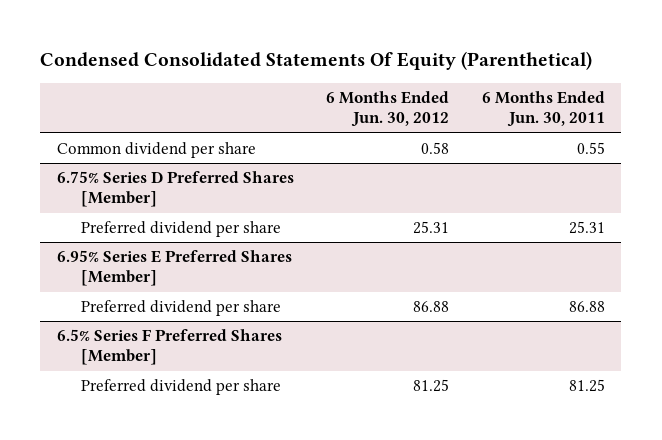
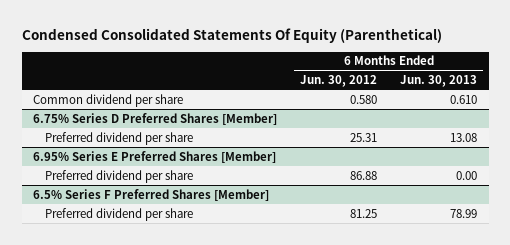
- | 6 Months Ended Jun. 30, 2012 | 6 Months Ended Jun. 30, 2011
+ | 6 Months Ended Jun. 30, 2012 | 6 Months Ended Jun. 30, 2013
- Common dividend per share | 0.58 | 0.55
+ Common dividend per share | 0.580 | 0.610

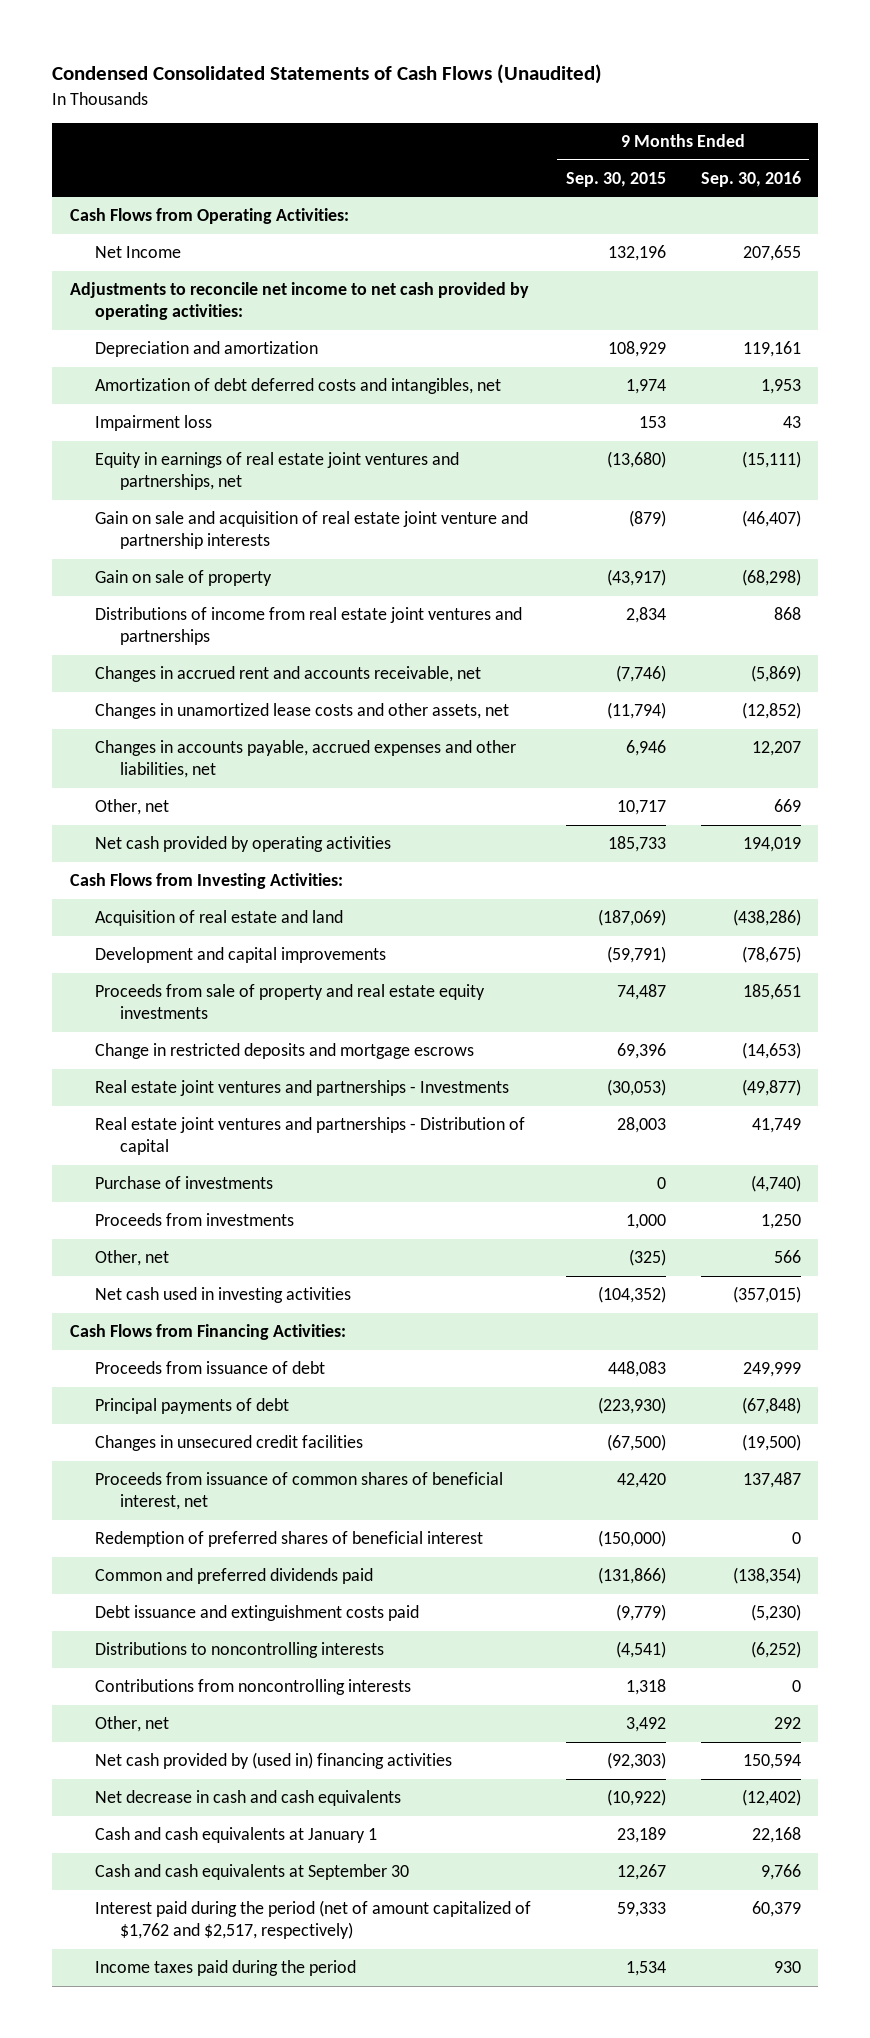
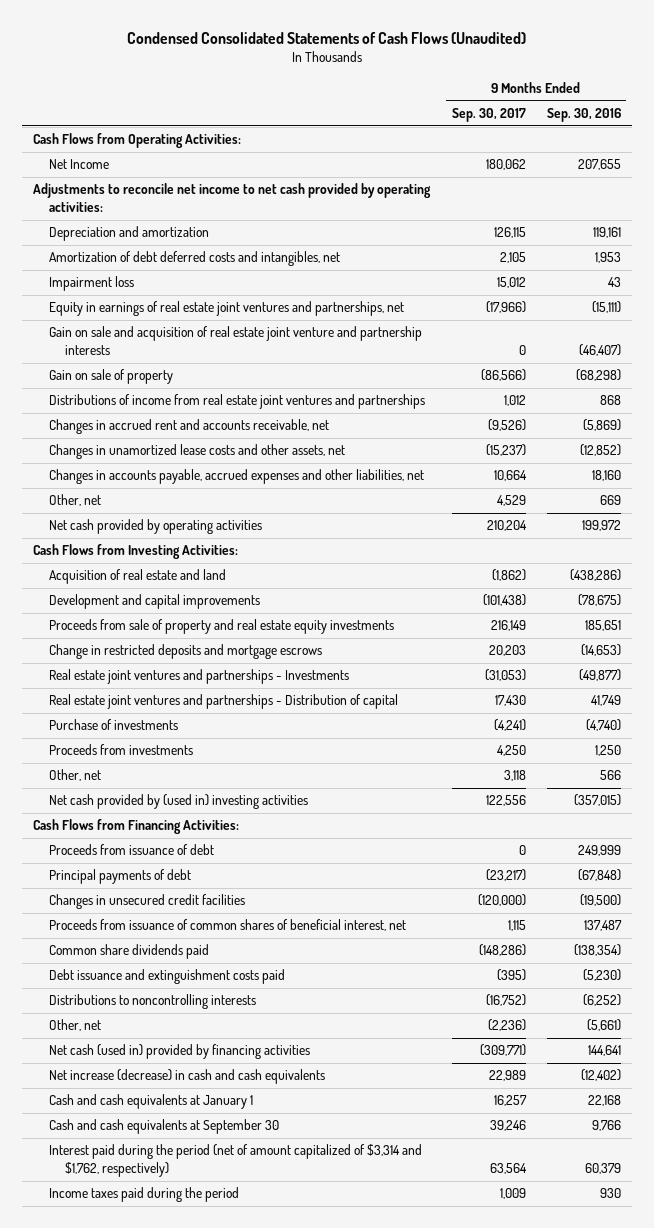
- | 9 Months Ended Sep. 30, 2015 | 9 Months Ended Sep. 30, 2016
+ | 9 Months Ended Sep. 30, 2017 | 9 Months Ended Sep. 30, 2016
- Changes in accounts payable, accrued expenses and other liabilities, net | 6,946 | 12,207
+ Changes in accounts payable, accrued expenses and other liabilities, net | 10,664 | 18,160
- Net cash provided by operating activities | 185,733 | 194,019
+ Net cash provided by operating activities | 210,204 | 199,972
- Net cash used in investing activities | (104,352) | (357,015)
+ Net cash provided by (used in) investing activities | 122,556 | (357,015)
- Redemption of preferred shares of beneficial interest | (150,000) | 0
- Common and preferred dividends paid | (131,866) | (138,354)
+ Common share dividends paid | (148,286) | (138,354)
- Contributions from noncontrolling interests | 1,318 | 0
- Other, net | 3,492 | 292
- Net cash provided by (used in) financing activities | (92,303) | 150,594
- Net decrease in cash and cash equivalents | (10,922) | (12,402)
+ Other, net | (2,236) | (5,661)
+ Net cash (used in) provided by financing activities | (309,771) | 144,641
+ Net increase (decrease) in cash and cash equivalents | 22,989 | (12,402)
- Interest paid during the period (net of amount capitalized of $1,762 and $2,517, respectively) | 59,333 | 60,379
+ Interest paid during the period (net of amount capitalized of $3,314 and $1,762, respectively) | 63,564 | 60,379

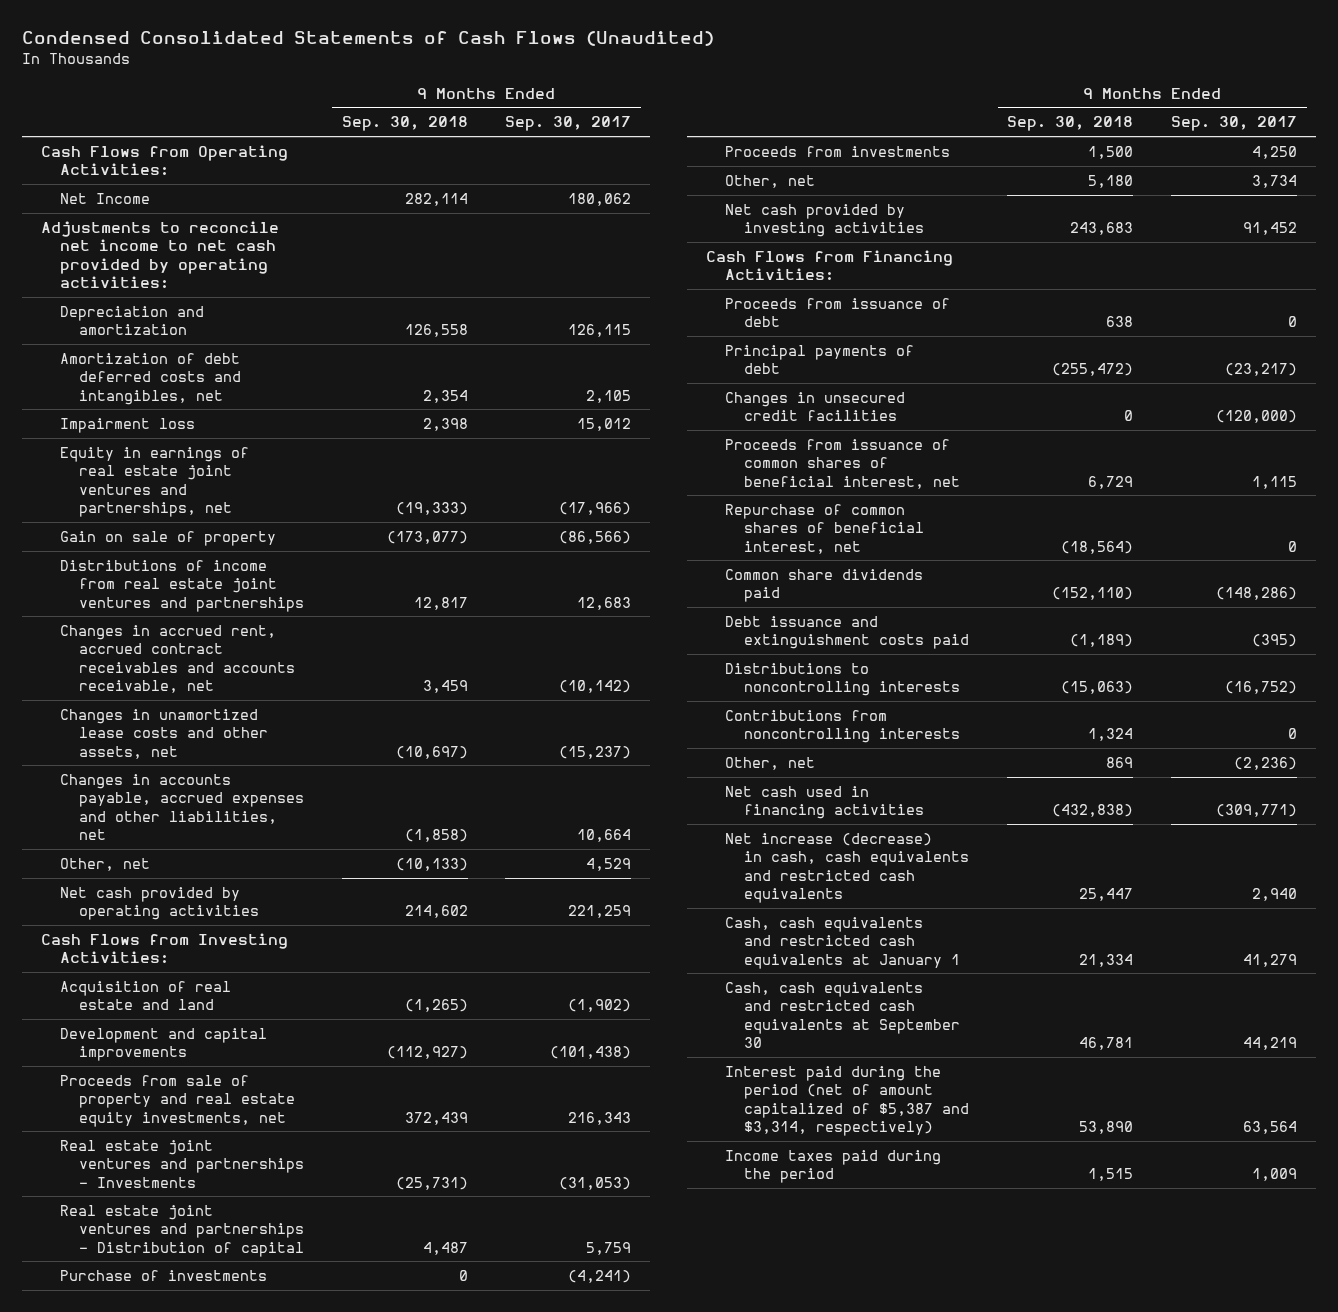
- | 9 Months Ended Sep. 30, 2017 | 9 Months Ended Sep. 30, 2016
+ | 9 Months Ended Sep. 30, 2018 | 9 Months Ended Sep. 30, 2017
- Gain on sale and acquisition of real estate joint venture and partnership interests | 0 | (46,407)
- Distributions of income from real estate joint ventures and partnerships | 1,012 | 868
- Changes in accrued rent and accounts receivable, net | (9,526) | (5,869)
+ Distributions of income from real estate joint ventures and partnerships | 12,817 | 12,683
+ Changes in accrued rent, accrued contract receivables and accounts receivable, net | 3,459 | (10,142)
- Net cash provided by operating activities | 210,204 | 199,972
+ Net cash provided by operating activities | 214,602 | 221,259
- Acquisition of real estate and land | (1,862) | (438,286)
+ Acquisition of real estate and land | (1,265) | (1,902)
- Proceeds from sale of property and real estate equity investments | 216,149 | 185,651
- Change in restricted deposits and mortgage escrows | 20,203 | (14,653)
+ Proceeds from sale of property and real estate equity investments, net | 372,439 | 216,343
- Real estate joint ventures and partnerships - Distribution of capital | 17,430 | 41,749
+ Real estate joint ventures and partnerships - Distribution of capital | 4,487 | 5,759
- Other, net | 3,118 | 566
- Net cash provided by (used in) investing activities | 122,556 | (357,015)
+ Other, net | 5,180 | 3,734
+ Net cash provided by investing activities | 243,683 | 91,452
+ Repurchase of common shares of beneficial interest, net | (18,564) | 0
+ Contributions from noncontrolling interests | 1,324 | 0
- Net cash (used in) provided by financing activities | (309,771) | 144,641
- Net increase (decrease) in cash and cash equivalents | 22,989 | (12,402)
- Cash and cash equivalents at January 1 | 16,257 | 22,168
- Cash and cash equivalents at September 30 | 39,246 | 9,766
- Interest paid during the period (net of amount capitalized of $3,314 and $1,762, respectively) | 63,564 | 60,379
+ Net cash used in financing activities | (432,838) | (309,771)
+ Net increase (decrease) in cash, cash equivalents and restricted cash equivalents | 25,447 | 2,940
+ Cash, cash equivalents and restricted cash equivalents at January 1 | 21,334 | 41,279
+ Cash, cash equivalents and restricted cash equivalents at September 30 | 46,781 | 44,219
+ Interest paid during the period (net of amount capitalized of $5,387 and $3,314, respectively) | 53,890 | 63,564

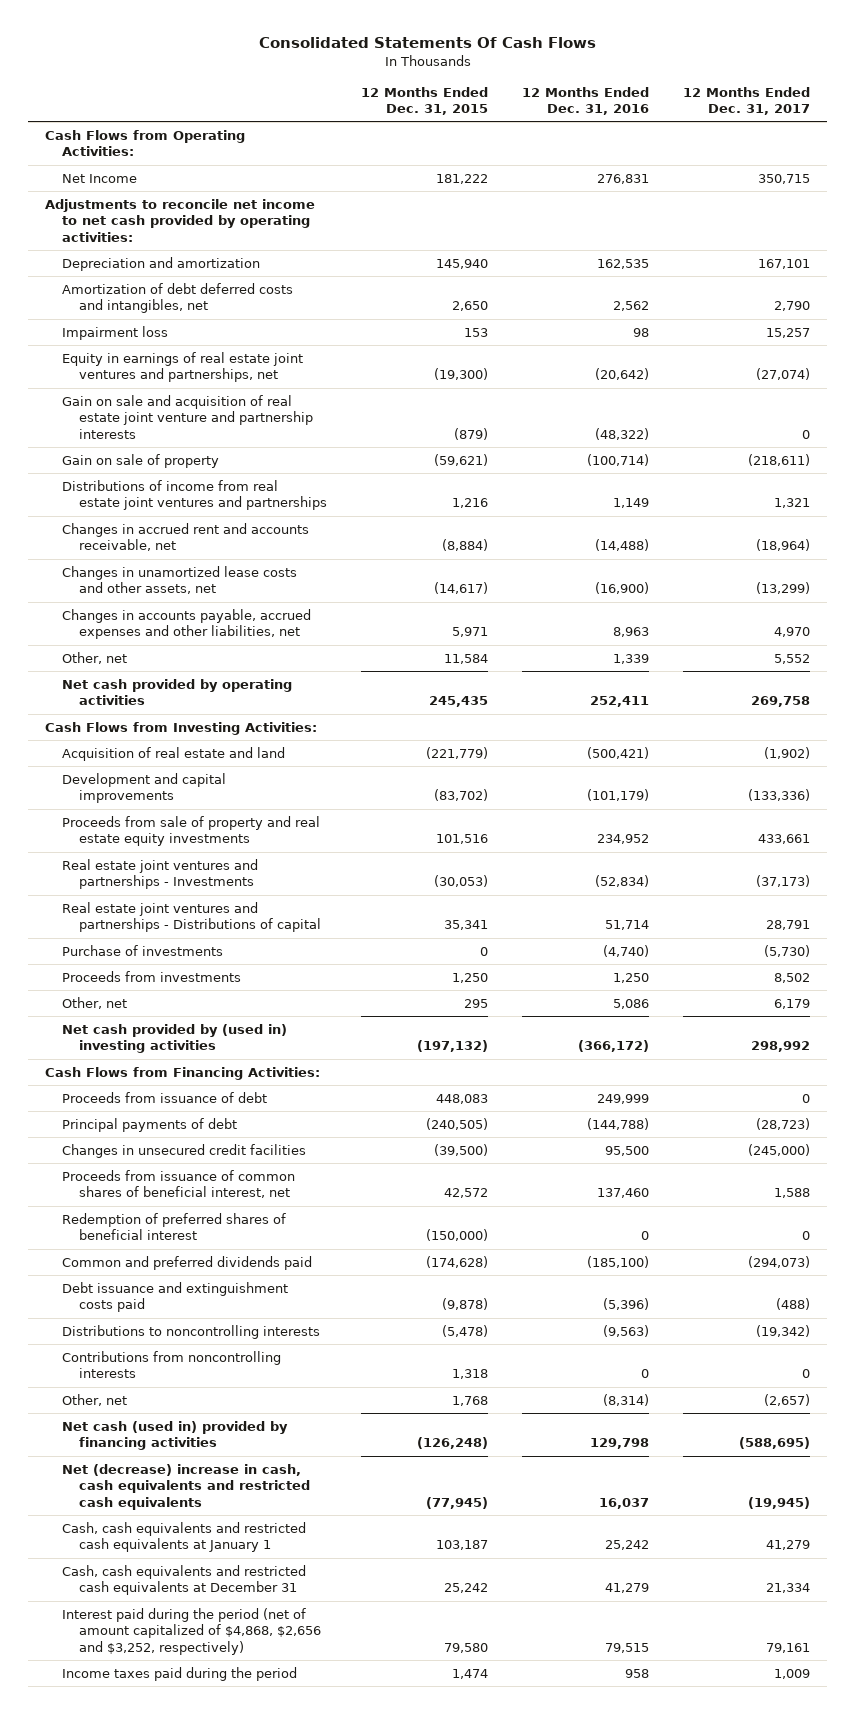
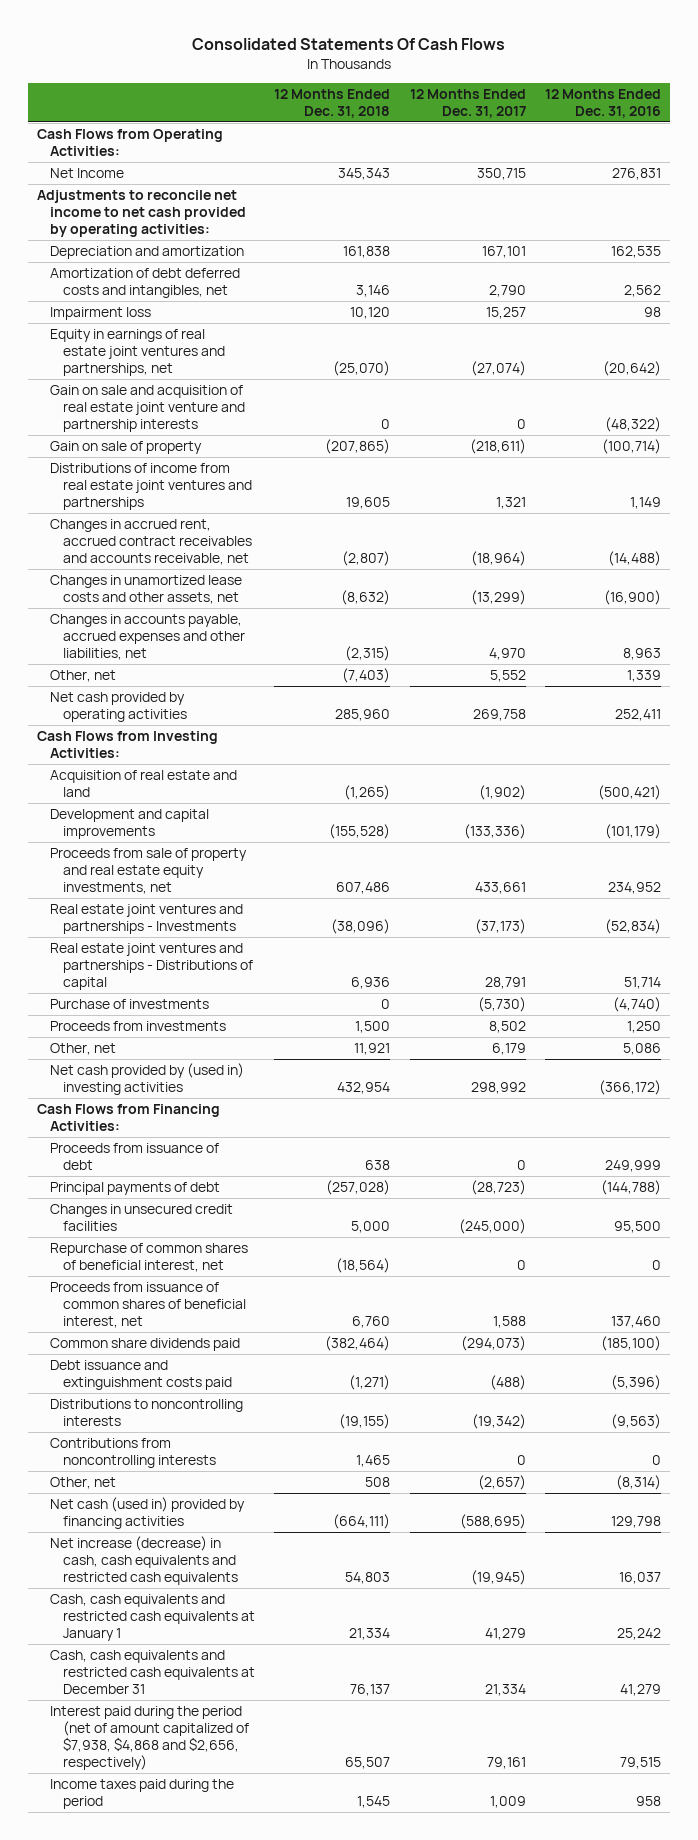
- | 12 Months Ended Dec. 31, 2015 | 12 Months Ended Dec. 31, 2016 | 12 Months Ended Dec. 31, 2017
+ | 12 Months Ended Dec. 31, 2018 | 12 Months Ended Dec. 31, 2017 | 12 Months Ended Dec. 31, 2016
- Changes in accrued rent and accounts receivable, net | (8,884) | (14,488) | (18,964)
+ Changes in accrued rent, accrued contract receivables and accounts receivable, net | (2,807) | (18,964) | (14,488)
- Proceeds from sale of property and real estate equity investments | 101,516 | 234,952 | 433,661
+ Proceeds from sale of property and real estate equity investments, net | 607,486 | 433,661 | 234,952
+ Repurchase of common shares of beneficial interest, net | (18,564) | 0 | 0
- Redemption of preferred shares of beneficial interest | (150,000) | 0 | 0
- Common and preferred dividends paid | (174,628) | (185,100) | (294,073)
+ Common share dividends paid | (382,464) | (294,073) | (185,100)
- Net (decrease) increase in cash, cash equivalents and restricted cash equivalents | (77,945) | 16,037 | (19,945)
+ Net increase (decrease) in cash, cash equivalents and restricted cash equivalents | 54,803 | (19,945) | 16,037
- Interest paid during the period (net of amount capitalized of $4,868, $2,656 and $3,252, respectively) | 79,580 | 79,515 | 79,161
+ Interest paid during the period (net of amount capitalized of $7,938, $4,868 and $2,656, respectively) | 65,507 | 79,161 | 79,515

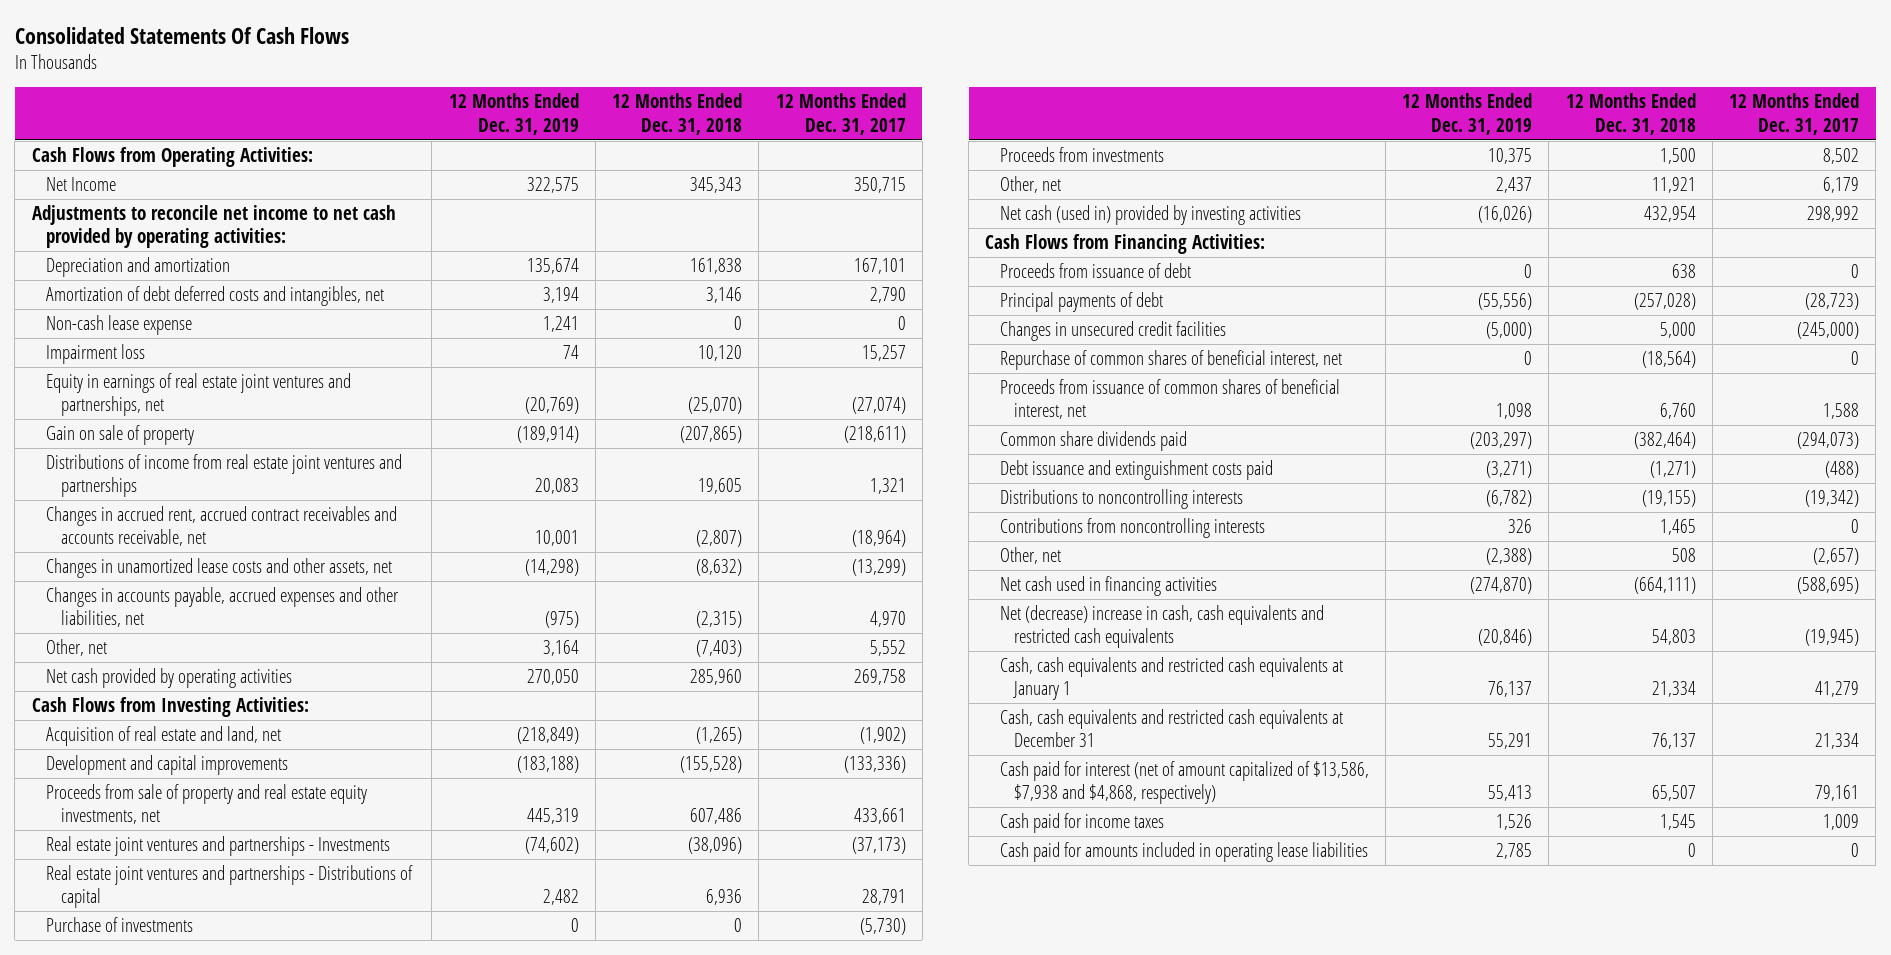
- | 12 Months Ended Dec. 31, 2018 | 12 Months Ended Dec. 31, 2017 | 12 Months Ended Dec. 31, 2016
+ | 12 Months Ended Dec. 31, 2019 | 12 Months Ended Dec. 31, 2018 | 12 Months Ended Dec. 31, 2017
+ Non-cash lease expense | 1,241 | 0 | 0
- Gain on sale and acquisition of real estate joint venture and partnership interests | 0 | 0 | (48,322)
- Acquisition of real estate and land | (1,265) | (1,902) | (500,421)
+ Acquisition of real estate and land, net | (218,849) | (1,265) | (1,902)
- Net cash provided by (used in) investing activities | 432,954 | 298,992 | (366,172)
+ Net cash (used in) provided by investing activities | (16,026) | 432,954 | 298,992
- Net cash (used in) provided by financing activities | (664,111) | (588,695) | 129,798
- Net increase (decrease) in cash, cash equivalents and restricted cash equivalents | 54,803 | (19,945) | 16,037
+ Net cash used in financing activities | (274,870) | (664,111) | (588,695)
+ Net (decrease) increase in cash, cash equivalents and restricted cash equivalents | (20,846) | 54,803 | (19,945)
- Interest paid during the period (net of amount capitalized of $7,938, $4,868 and $2,656, respectively) | 65,507 | 79,161 | 79,515
- Income taxes paid during the period | 1,545 | 1,009 | 958
+ Cash paid for interest (net of amount capitalized of $13,586, $7,938 and $4,868, respectively) | 55,413 | 65,507 | 79,161
+ Cash paid for income taxes | 1,526 | 1,545 | 1,009
+ Cash paid for amounts included in operating lease liabilities | 2,785 | 0 | 0

